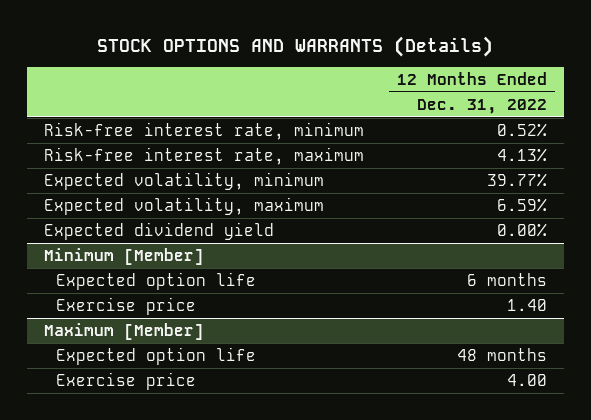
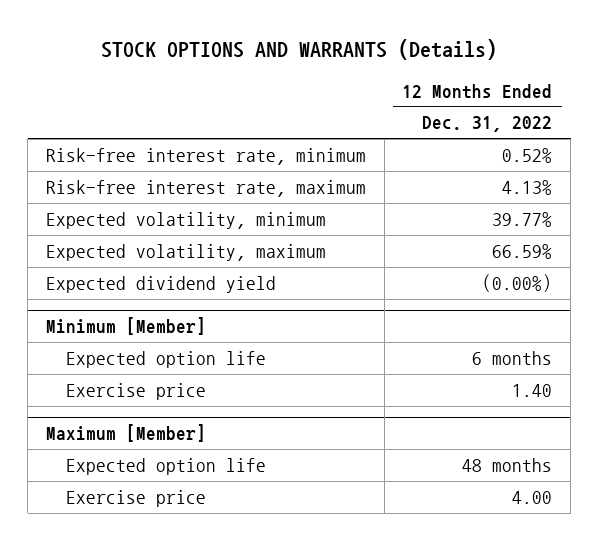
- Expected volatility, maximum | 6.59%
- Expected dividend yield | 0.00%
+ Expected volatility, maximum | 66.59%
+ Expected dividend yield | (0.00%)

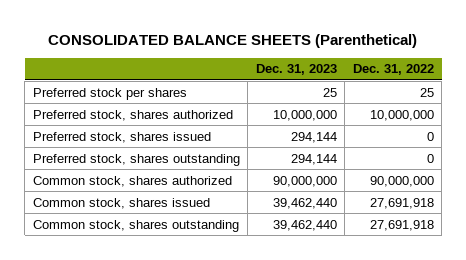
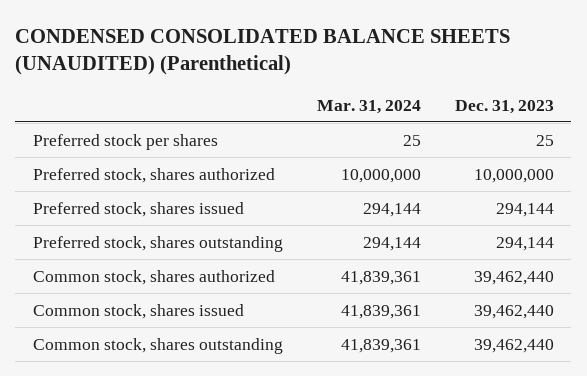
- CONSOLIDATED BALANCE SHEETS (Parenthetical)
+ CONDENSED CONSOLIDATED BALANCE SHEETS (UNAUDITED) (Parenthetical)
- | Dec. 31, 2023 | Dec. 31, 2022
+ | Mar. 31, 2024 | Dec. 31, 2023
- Common stock, shares authorized | 90,000,000 | 90,000,000
+ Common stock, shares authorized | 41,839,361 | 39,462,440

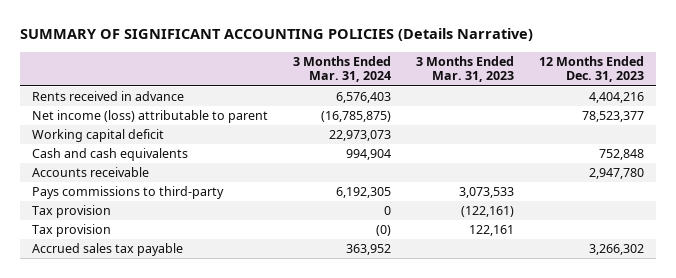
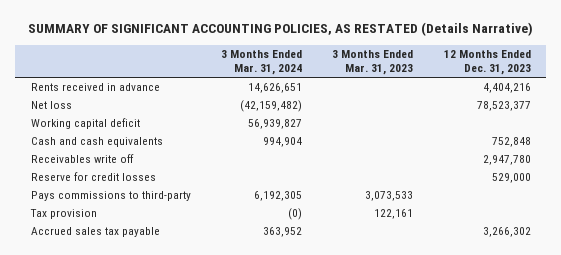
- SUMMARY OF SIGNIFICANT ACCOUNTING POLICIES (Details Narrative)
+ SUMMARY OF SIGNIFICANT ACCOUNTING POLICIES, AS RESTATED (Details Narrative)
- Rents received in advance | 6,576,403 | | 4,404,216
- Net income (loss) attributable to parent | (16,785,875) | | 78,523,377
- Working capital deficit | 22,973,073 | |
+ Rents received in advance | 14,626,651 | | 4,404,216
+ Net loss | (42,159,482) | | 78,523,377
+ Working capital deficit | 56,939,827 | |
- Accounts receivable | | | 2,947,780
+ Receivables write off | | | 2,947,780
+ Reserve for credit losses | | | 529,000
- Tax provision | 0 | (122,161) |

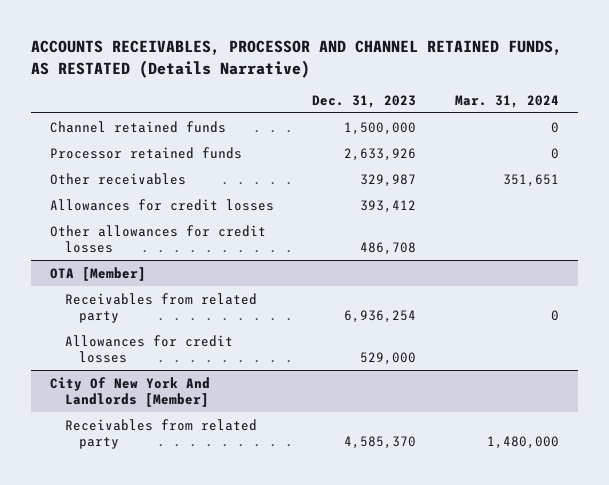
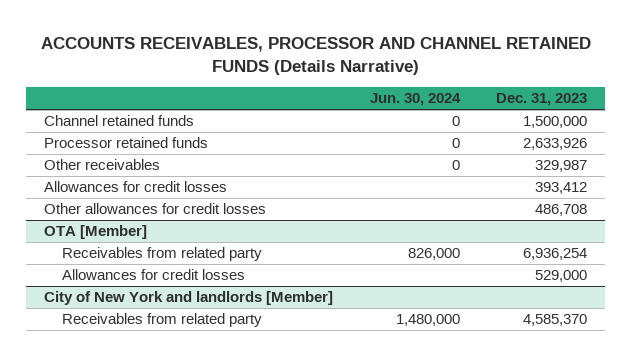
- ACCOUNTS RECEIVABLES, PROCESSOR AND CHANNEL RETAINED FUNDS, AS RESTATED (Details Narrative)
+ ACCOUNTS RECEIVABLES, PROCESSOR AND CHANNEL RETAINED FUNDS (Details Narrative)
- | Dec. 31, 2023 | Mar. 31, 2024
+ | Jun. 30, 2024 | Dec. 31, 2023
- City Of New York And Landlords [Member]
+ City of New York and landlords [Member]

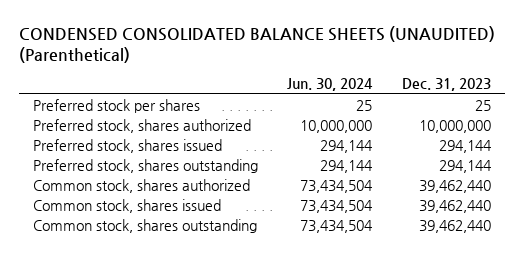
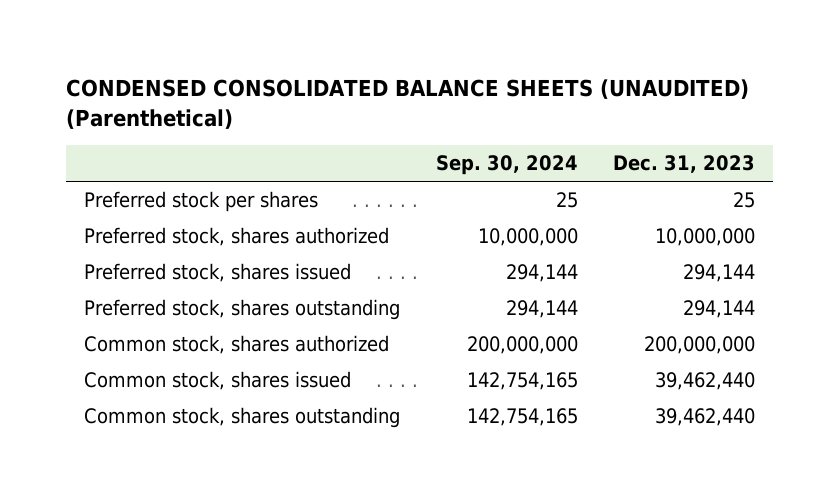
- | Jun. 30, 2024 | Dec. 31, 2023
+ | Sep. 30, 2024 | Dec. 31, 2023
- Common stock, shares authorized | 73,434,504 | 39,462,440
+ Common stock, shares authorized | 200,000,000 | 200,000,000

